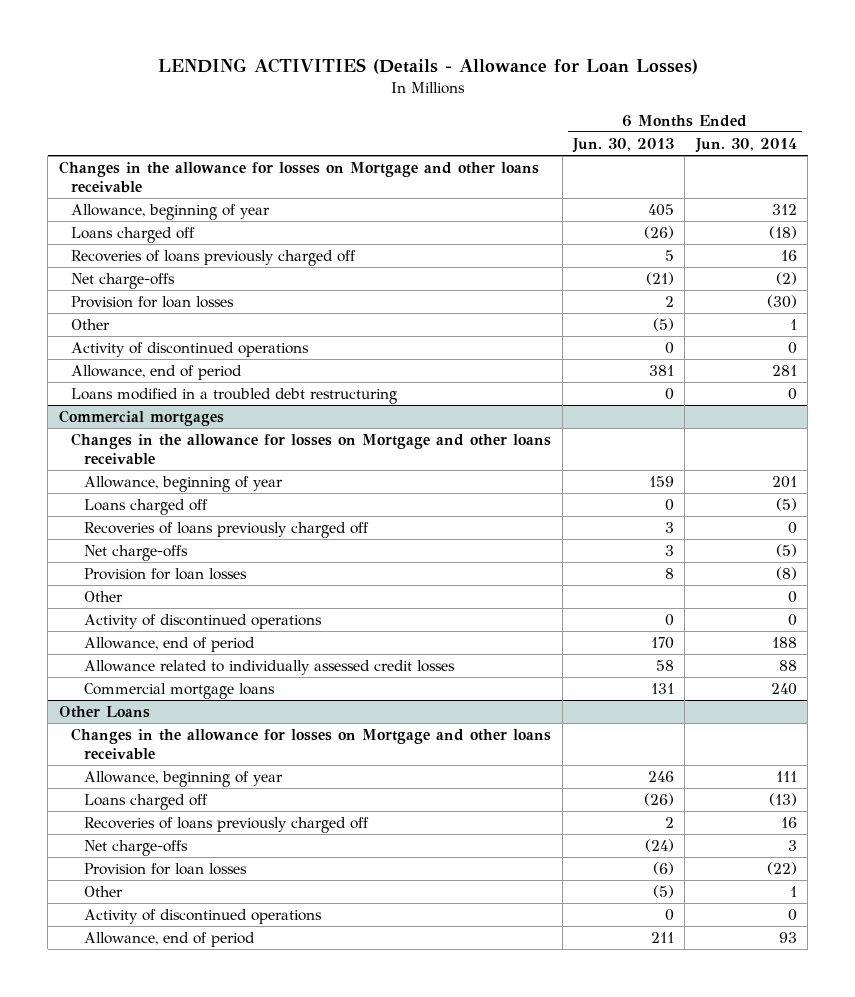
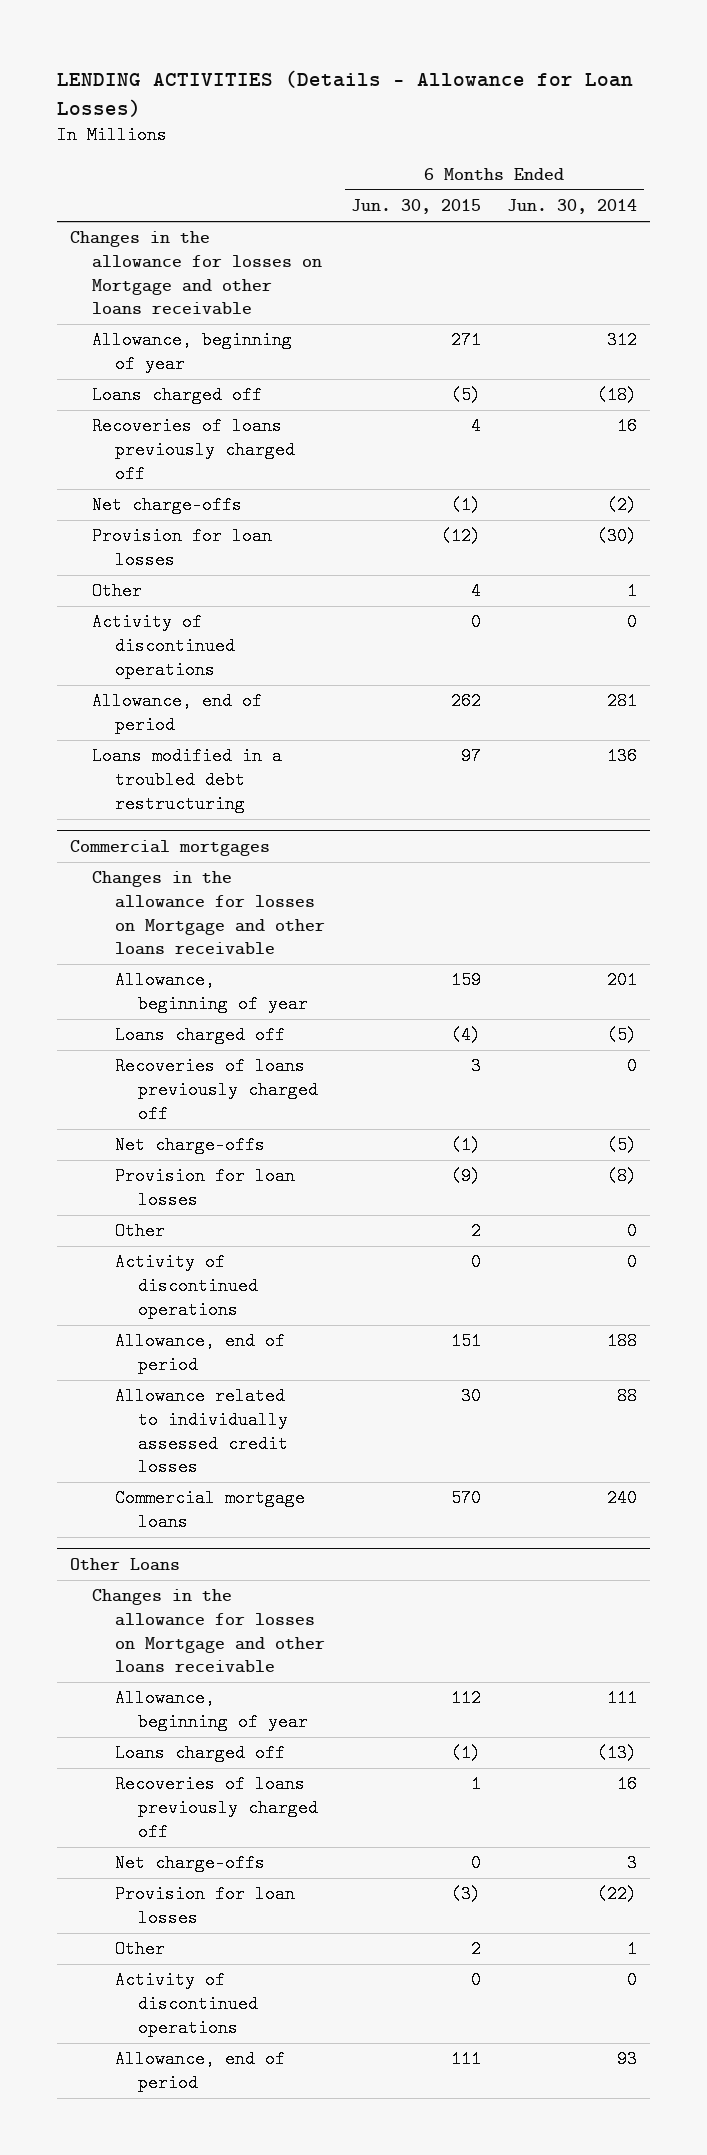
- | 6 Months Ended Jun. 30, 2013 | 6 Months Ended Jun. 30, 2014
+ | 6 Months Ended Jun. 30, 2015 | 6 Months Ended Jun. 30, 2014
- Loans modified in a troubled debt restructuring | 0 | 0
+ Loans modified in a troubled debt restructuring | 97 | 136

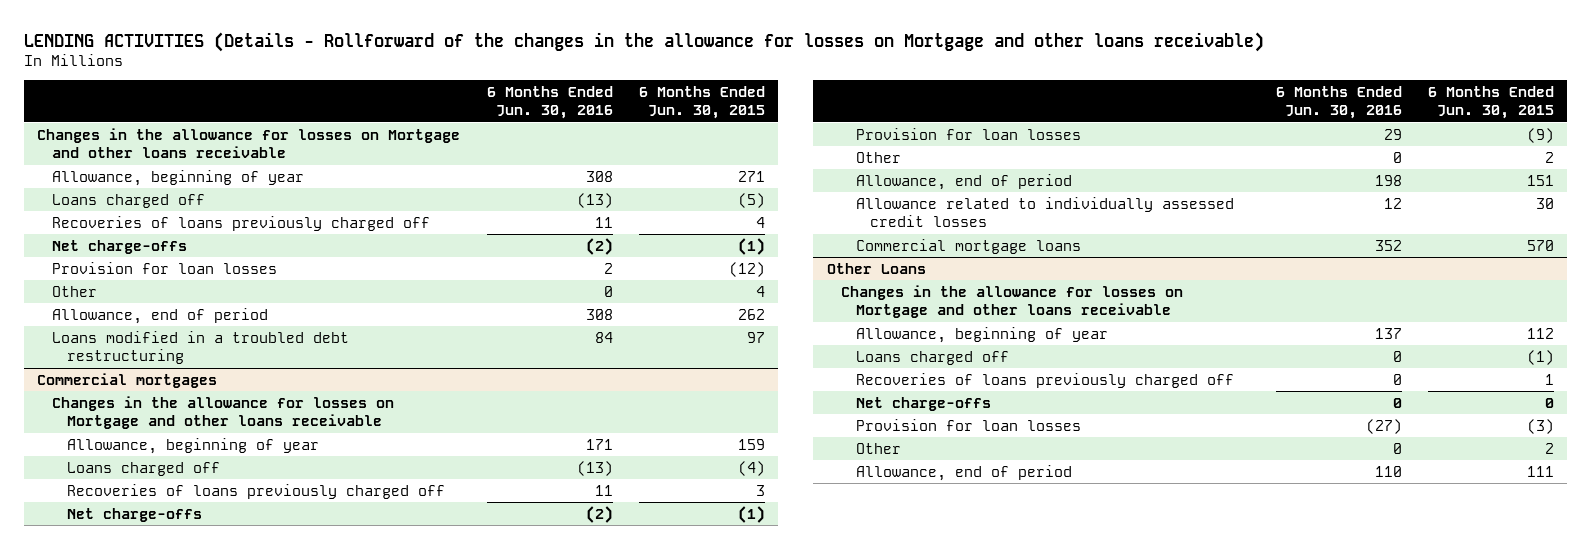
- LENDING ACTIVITIES (Details - Allowance for Loan Losses)
+ LENDING ACTIVITIES (Details - Rollforward of the changes in the allowance for losses on Mortgage and other loans receivable)
- | 6 Months Ended Jun. 30, 2015 | 6 Months Ended Jun. 30, 2014
+ | 6 Months Ended Jun. 30, 2016 | 6 Months Ended Jun. 30, 2015
- Activity of discontinued operations | 0 | 0
@ Commercial mortgages
- Activity of discontinued operations | 0 | 0
@ Other Loans
- Activity of discontinued operations | 0 | 0

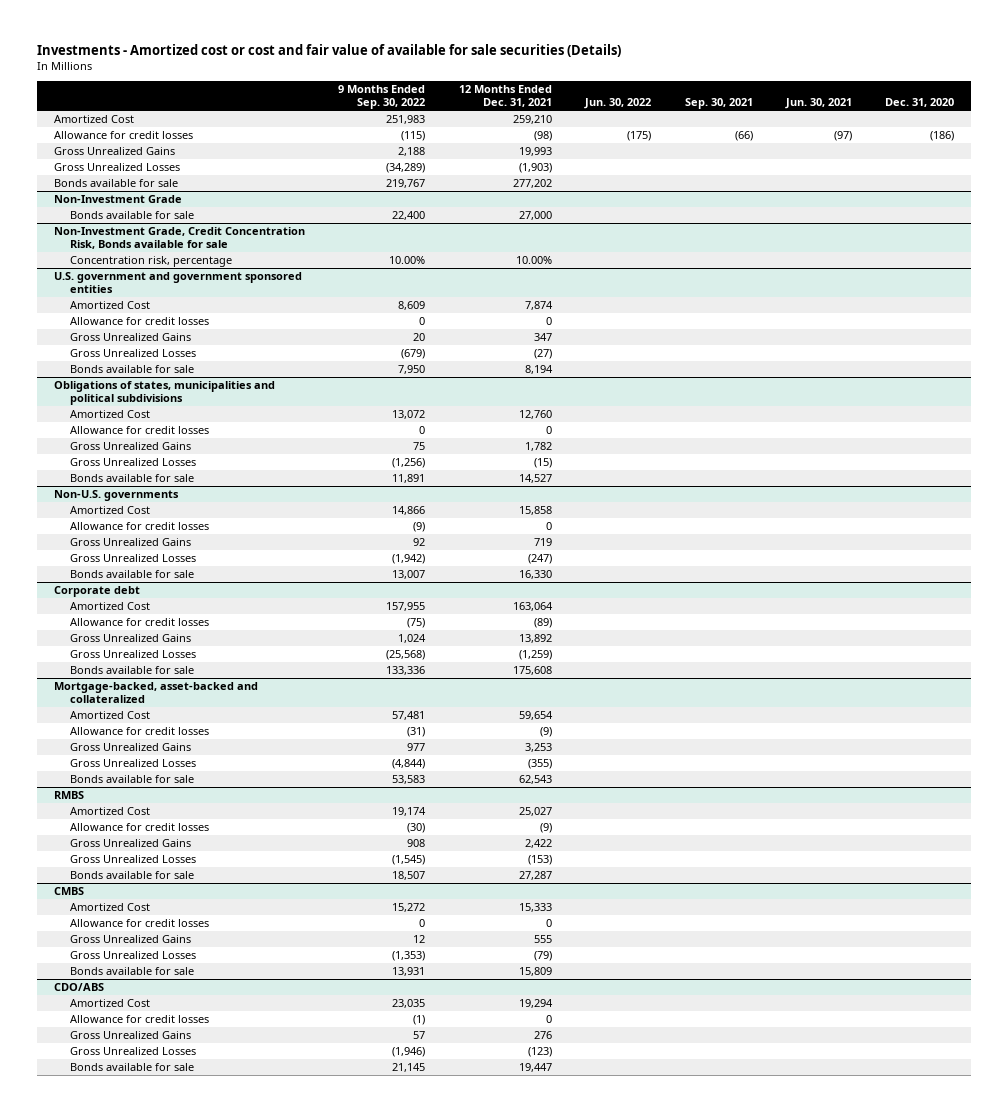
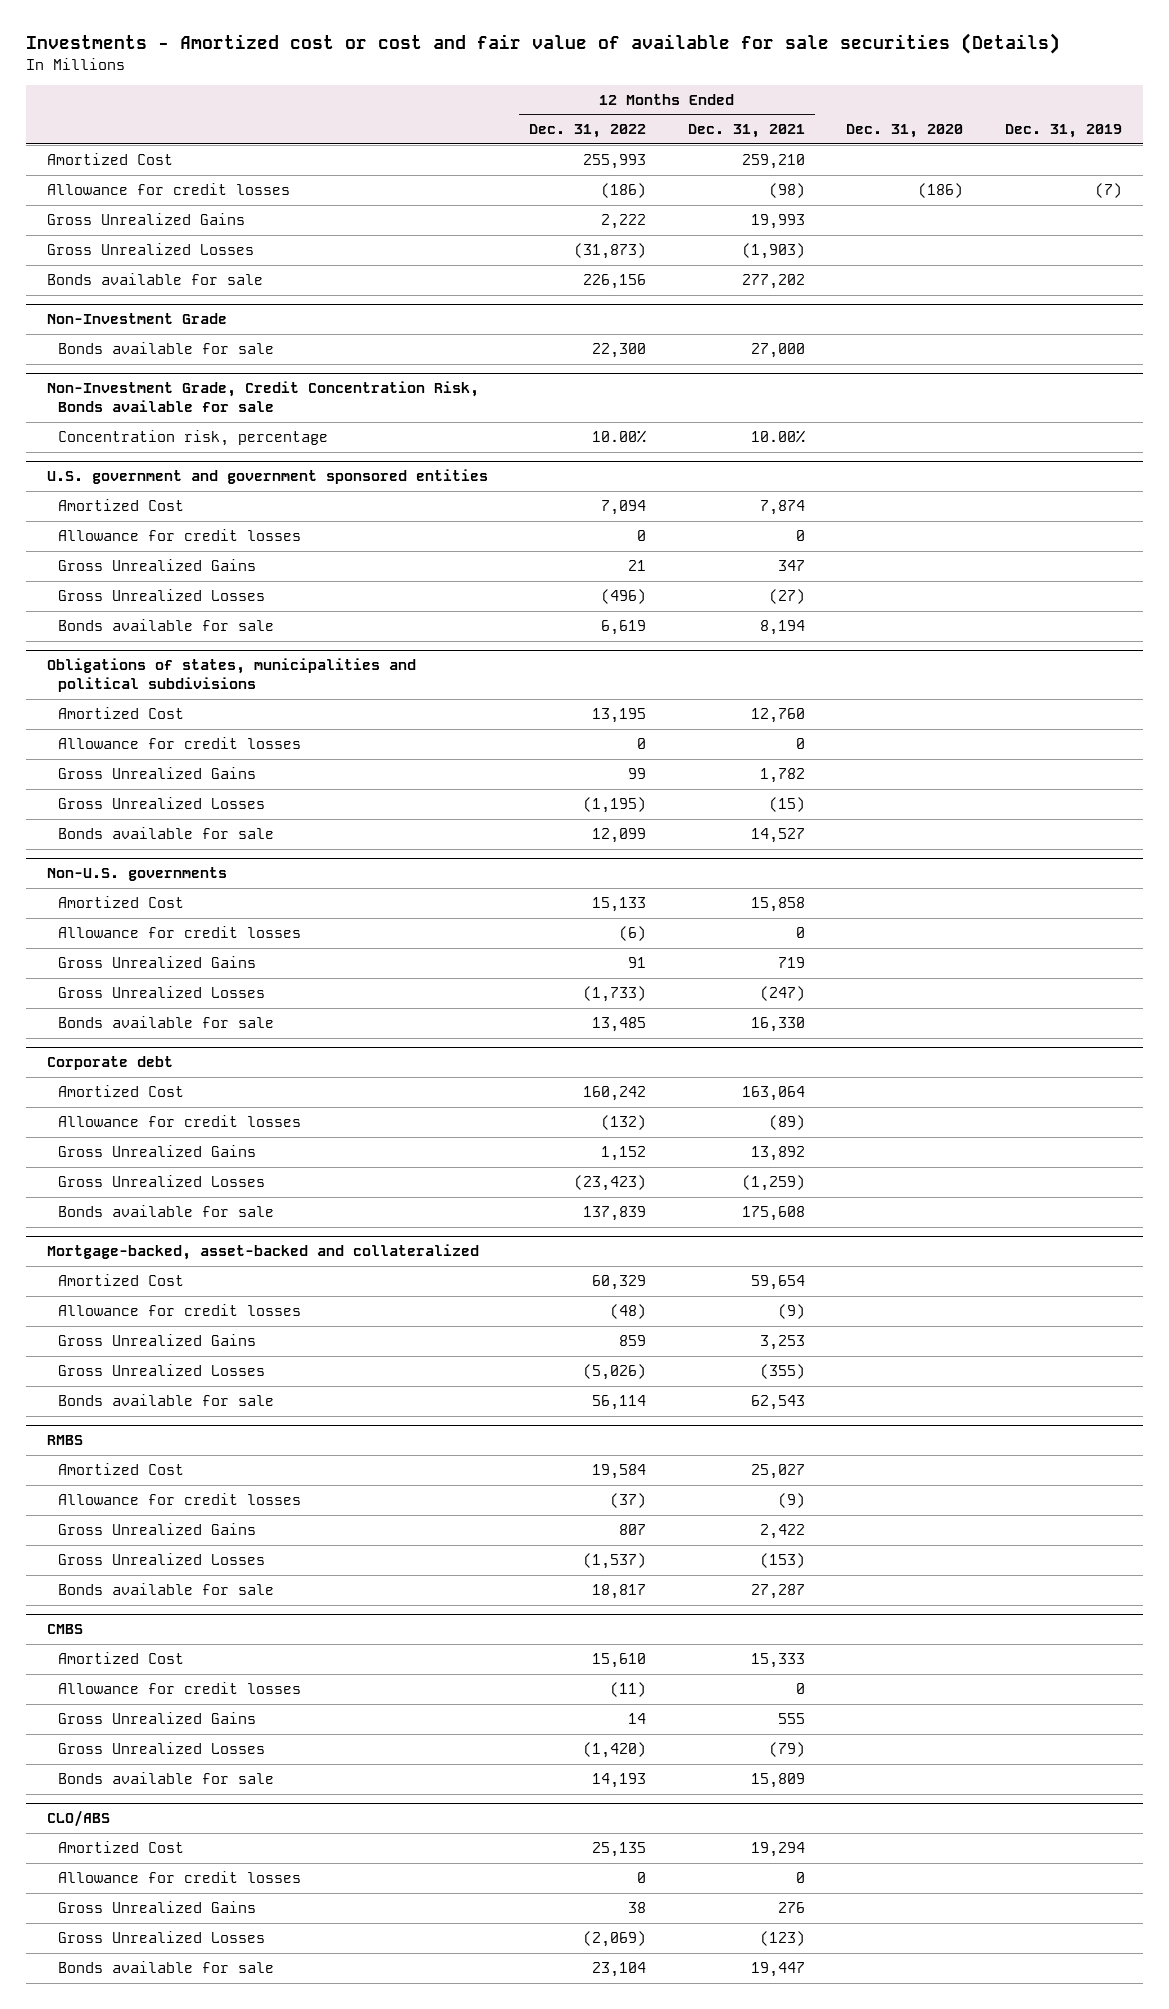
- | 9 Months Ended Sep. 30, 2022 | 12 Months Ended Dec. 31, 2021 | Jun. 30, 2022 | Sep. 30, 2021 | Jun. 30, 2021 | Dec. 31, 2020
+ | 12 Months Ended Dec. 31, 2022 | 12 Months Ended Dec. 31, 2021 | Dec. 31, 2020 | Dec. 31, 2019
- CDO/ABS
+ CLO/ABS

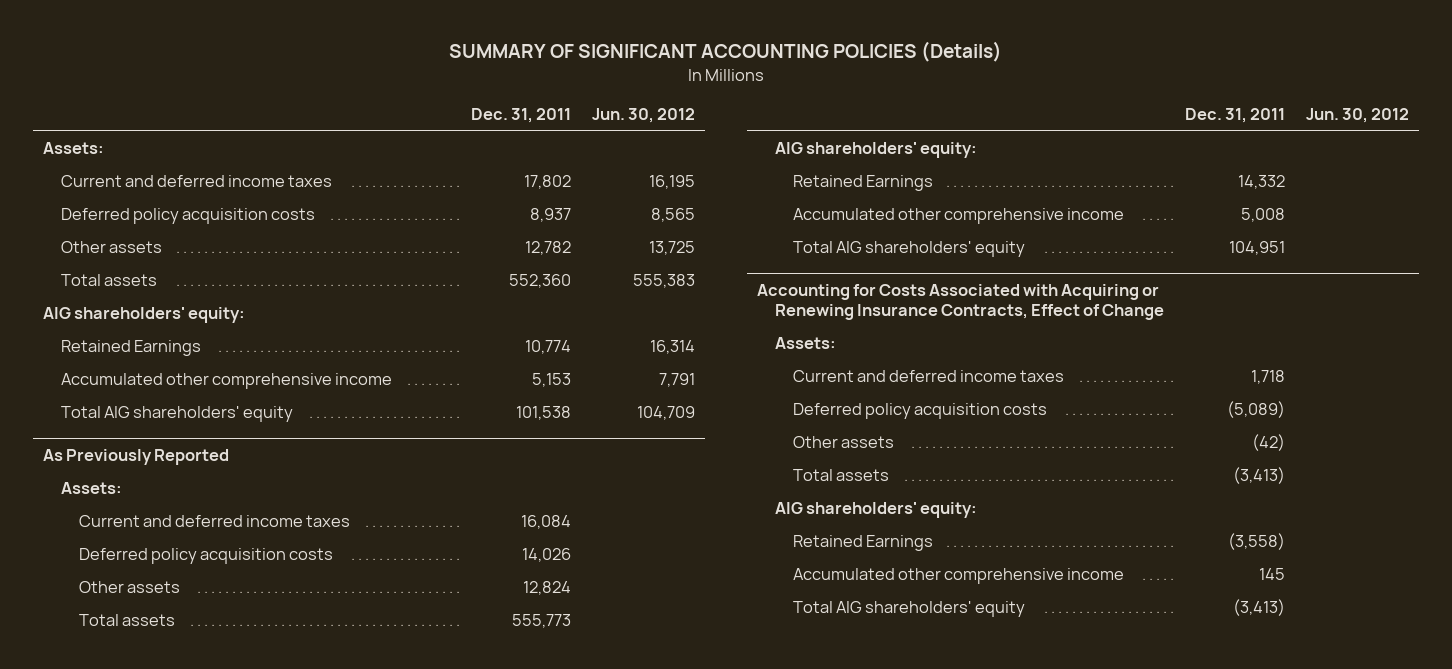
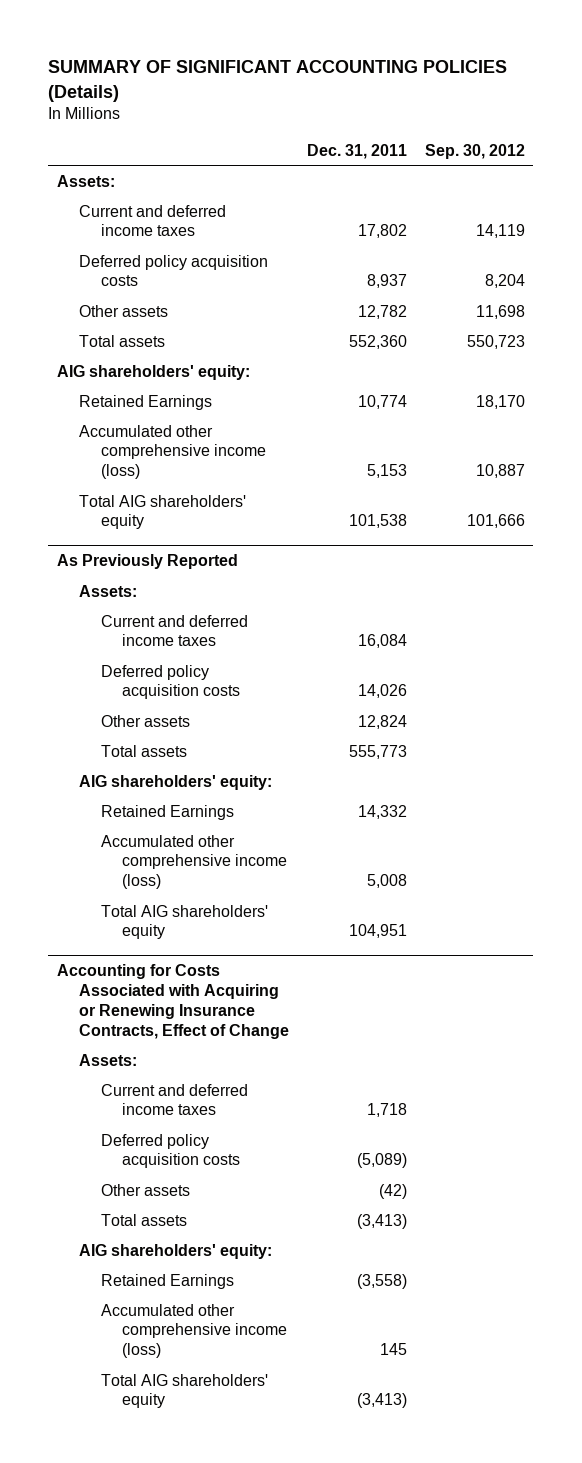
- | Dec. 31, 2011 | Jun. 30, 2012
+ | Dec. 31, 2011 | Sep. 30, 2012
- Accumulated other comprehensive income | 5,153 | 7,791
+ Accumulated other comprehensive income (loss) | 5,153 | 10,887
@ As Previously Reported
- Accumulated other comprehensive income | 5,008 |
+ Accumulated other comprehensive income (loss) | 5,008 |
@ Accounting for Costs Associated with Acquiring or Renewing Insurance Contracts, Effect of Change
- Accumulated other comprehensive income | 145 |
+ Accumulated other comprehensive income (loss) | 145 |

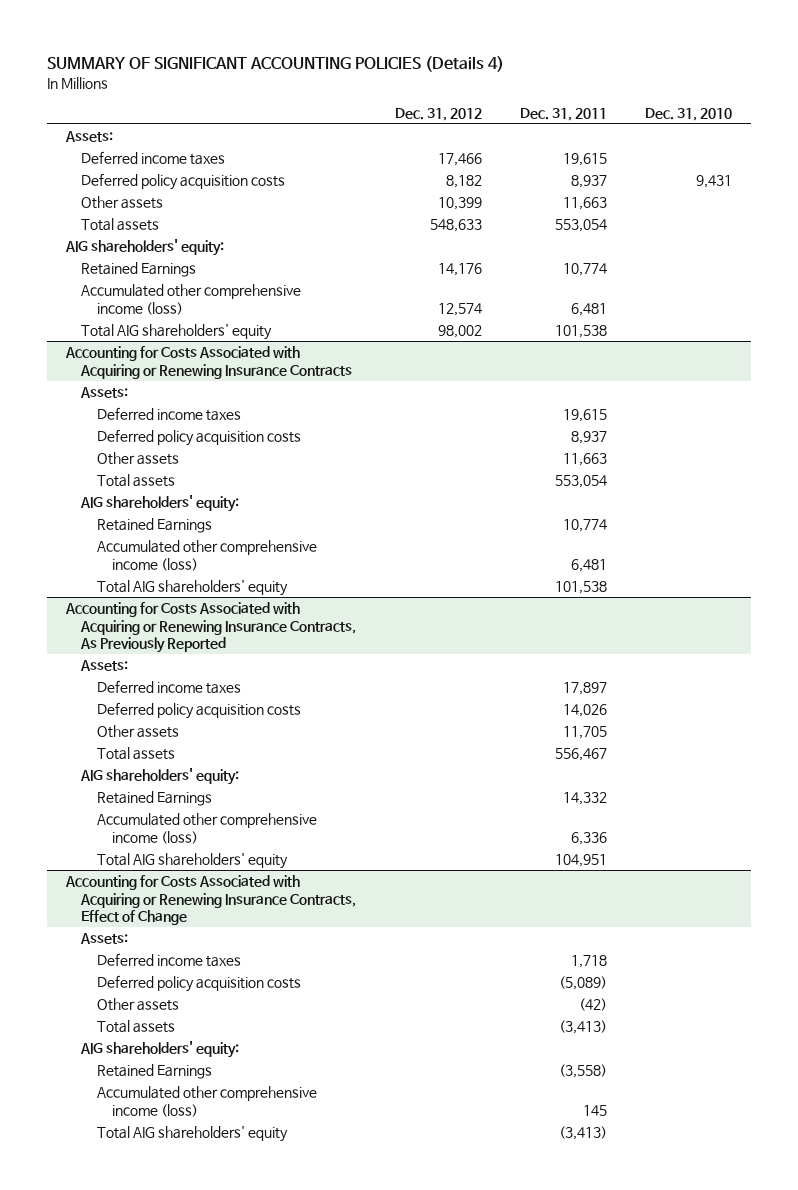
- SUMMARY OF SIGNIFICANT ACCOUNTING POLICIES (Details)
+ SUMMARY OF SIGNIFICANT ACCOUNTING POLICIES (Details 4)
- | Dec. 31, 2011 | Sep. 30, 2012
+ | Dec. 31, 2012 | Dec. 31, 2011 | Dec. 31, 2010
- Current and deferred income taxes | 17,802 | 14,119
+ Deferred income taxes | 17,466 | 19,615 |
- Other assets | 12,782 | 11,698
- Total assets | 552,360 | 550,723
+ Other assets | 10,399 | 11,663 |
+ Total assets | 548,633 | 553,054 |
- Accumulated other comprehensive income (loss) | 5,153 | 10,887
+ Accumulated other comprehensive income (loss) | 12,574 | 6,481 |
- As Previously Reported
+ Accounting for Costs Associated with Acquiring or Renewing Insurance Contracts
- Current and deferred income taxes | 16,084 |
+ Deferred income taxes | | 19,615 |
+ Deferred policy acquisition costs | | 8,937 |
+ Other assets | | 11,663 |
+ Total assets | | 553,054 |
+ AIG shareholders' equity:
+ Retained Earnings | | 10,774 |
+ Accumulated other comprehensive income (loss) | | 6,481 |
+ Total AIG shareholders' equity | | 101,538 |
+ Accounting for Costs Associated with Acquiring or Renewing Insurance Contracts, As Previously Reported
+ Assets:
+ Deferred income taxes | | 17,897 |
- Other assets | 12,824 |
- Total assets | 555,773 |
+ Other assets | | 11,705 |
+ Total assets | | 556,467 |
- Accumulated other comprehensive income (loss) | 5,008 |
+ Accumulated other comprehensive income (loss) | | 6,336 |
@ Accounting for Costs Associated with Acquiring or Renewing Insurance Contracts, Effect of Change
- Current and deferred income taxes | 1,718 |
+ Deferred income taxes | | 1,718 |

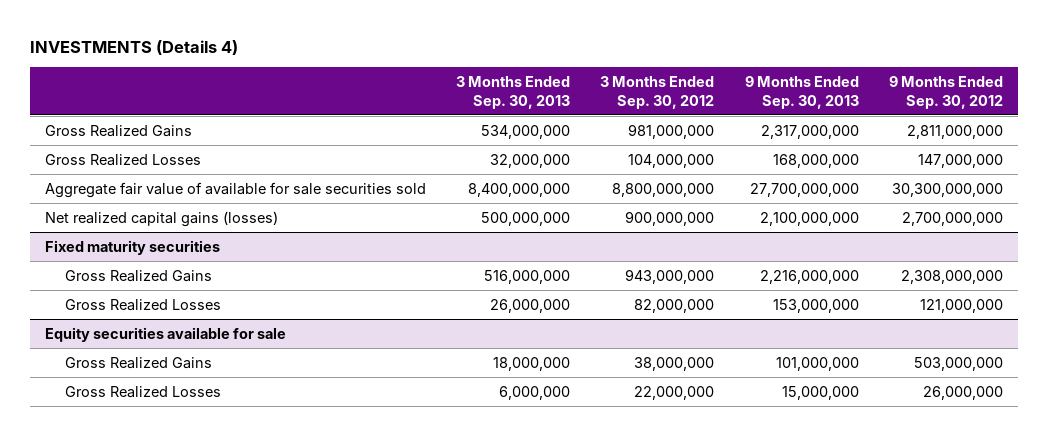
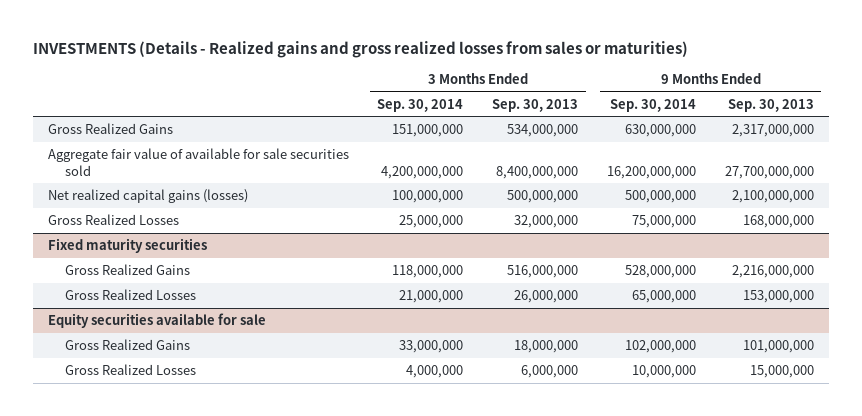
- INVESTMENTS (Details 4)
+ INVESTMENTS (Details - Realized gains and gross realized losses from sales or maturities)
- | 3 Months Ended Sep. 30, 2013 | 3 Months Ended Sep. 30, 2012 | 9 Months Ended Sep. 30, 2013 | 9 Months Ended Sep. 30, 2012
+ | 3 Months Ended Sep. 30, 2014 | 3 Months Ended Sep. 30, 2013 | 9 Months Ended Sep. 30, 2014 | 9 Months Ended Sep. 30, 2013
moved down: Gross Realized Losses | 25,000,000 | 32,000,000 | 75,000,000 | 168,000,000

